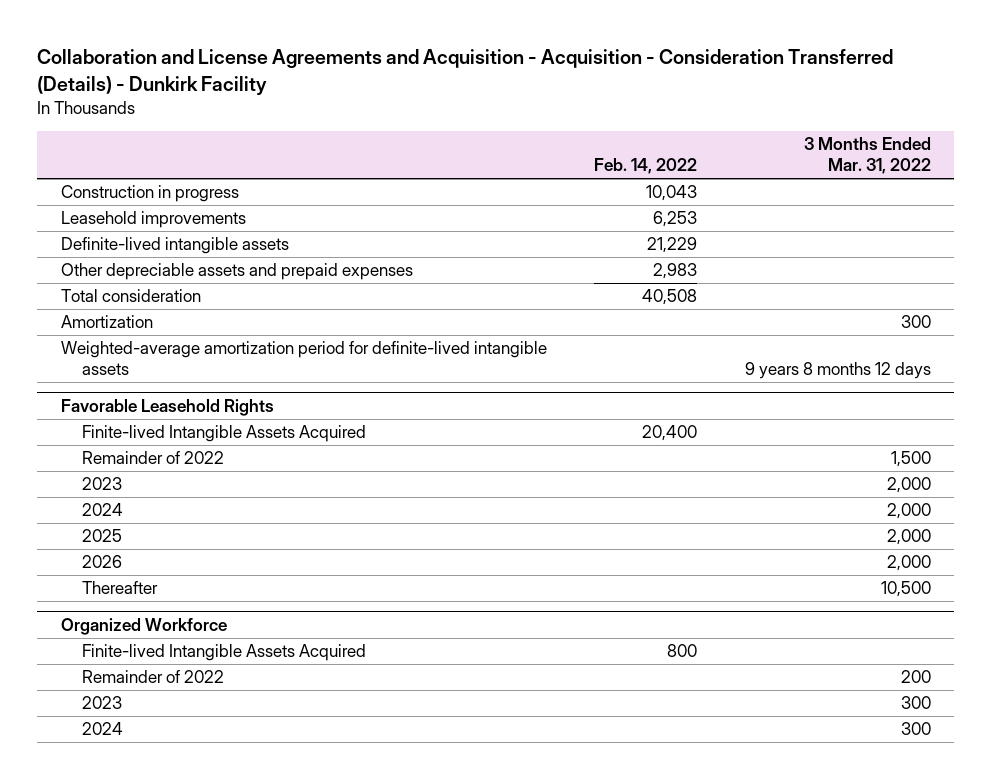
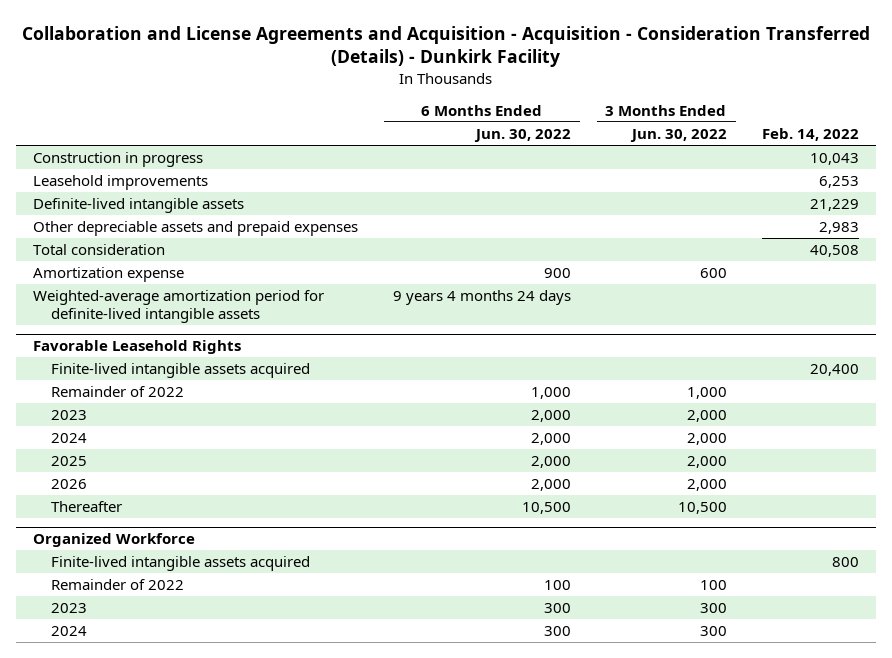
- | Feb. 14, 2022 | 3 Months Ended Mar. 31, 2022
+ | 6 Months Ended Jun. 30, 2022 | 3 Months Ended Jun. 30, 2022 | Feb. 14, 2022
- Amortization | | 300
+ Amortization expense | 900 | 600 |
@ Favorable Leasehold Rights
- Finite-lived Intangible Assets Acquired | 20,400 |
+ Finite-lived intangible assets acquired | | | 20,400
@ Organized Workforce
- Finite-lived Intangible Assets Acquired | 800 |
+ Finite-lived intangible assets acquired | | | 800

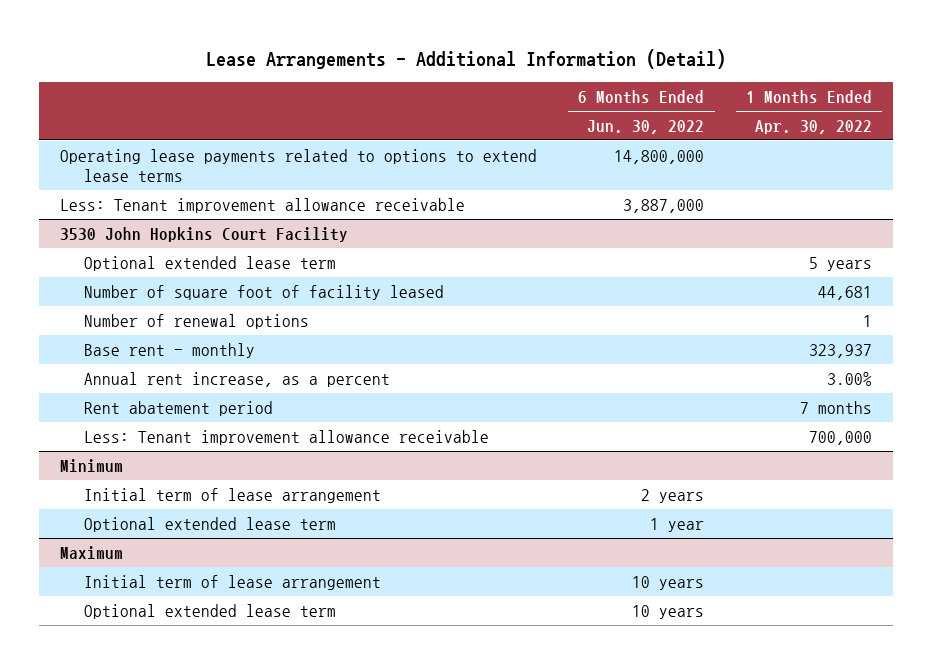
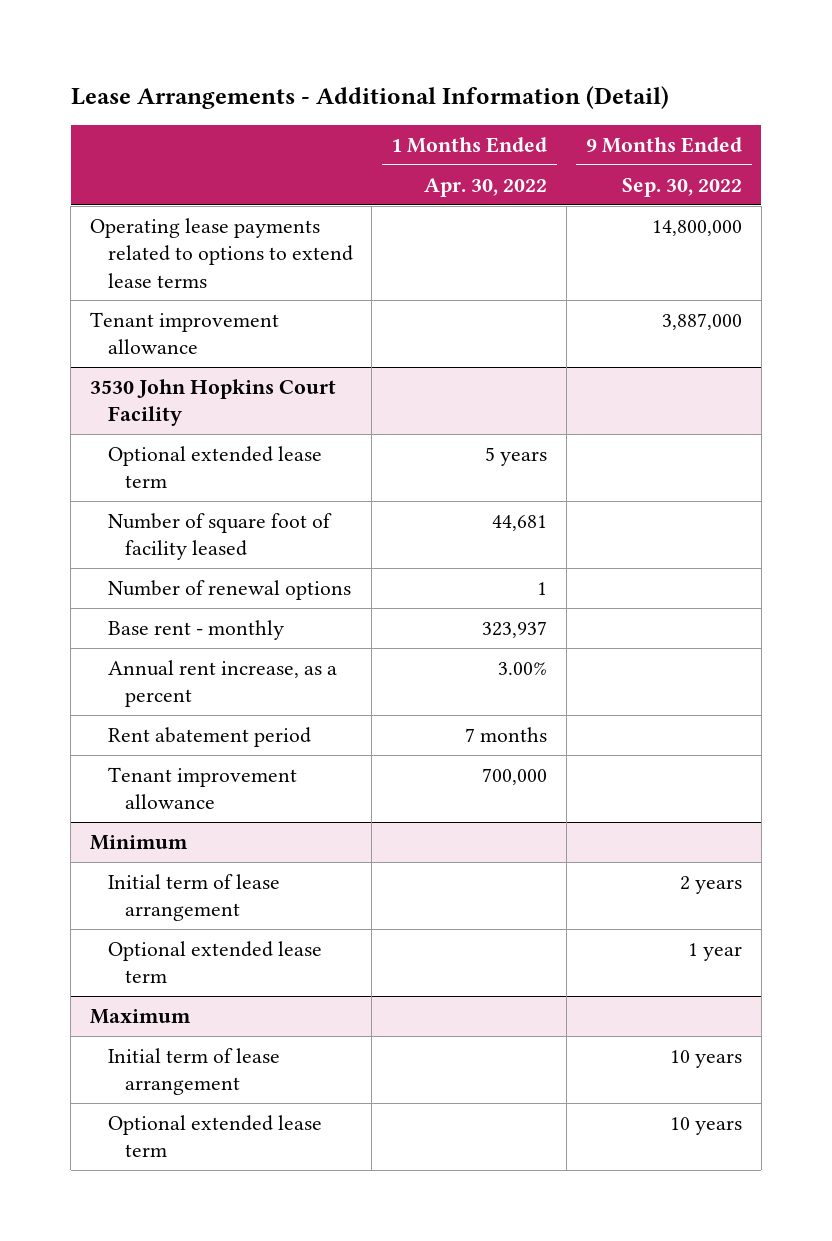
- | 6 Months Ended Jun. 30, 2022 | 1 Months Ended Apr. 30, 2022
+ | 1 Months Ended Apr. 30, 2022 | 9 Months Ended Sep. 30, 2022
- Less: Tenant improvement allowance receivable | 3,887,000 |
+ Tenant improvement allowance | | 3,887,000
@ 3530 John Hopkins Court Facility
- Less: Tenant improvement allowance receivable | | 700,000
+ Tenant improvement allowance | 700,000 |

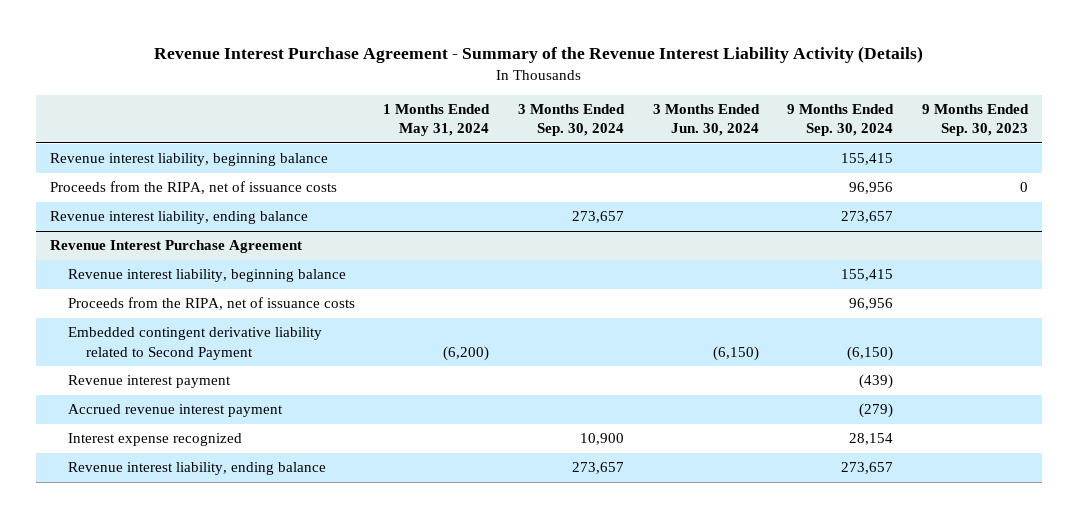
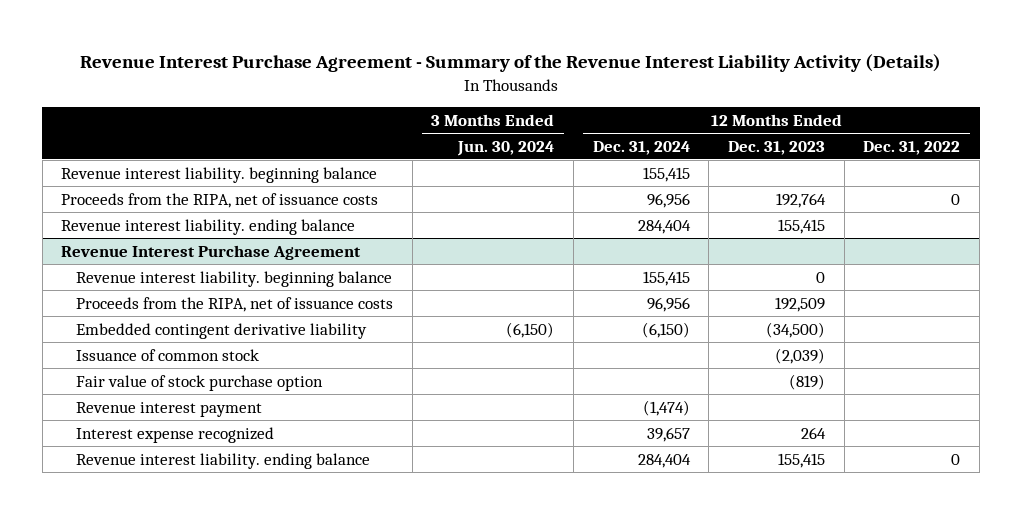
- | 1 Months Ended May 31, 2024 | 3 Months Ended Sep. 30, 2024 | 3 Months Ended Jun. 30, 2024 | 9 Months Ended Sep. 30, 2024 | 9 Months Ended Sep. 30, 2023
+ | 3 Months Ended Jun. 30, 2024 | 12 Months Ended Dec. 31, 2024 | 12 Months Ended Dec. 31, 2023 | 12 Months Ended Dec. 31, 2022
- Revenue interest liability, beginning balance | | | | 155,415 |
+ Revenue interest liability. beginning balance | | 155,415 | |
- Revenue interest liability, ending balance | | 273,657 | | 273,657 |
+ Revenue interest liability. ending balance | | 284,404 | 155,415 |
@ Revenue Interest Purchase Agreement
- Revenue interest liability, beginning balance | | | | 155,415 |
+ Revenue interest liability. beginning balance | | 155,415 | 0 |
- Embedded contingent derivative liability related to Second Payment | (6,200) | | (6,150) | (6,150) |
+ Embedded contingent derivative liability | (6,150) | (6,150) | (34,500) |
+ Issuance of common stock | | | (2,039) |
+ Fair value of stock purchase option | | | (819) |
- Accrued revenue interest payment | | | | (279) |
- Revenue interest liability, ending balance | | 273,657 | | 273,657 |
+ Revenue interest liability. ending balance | | 284,404 | 155,415 | 0

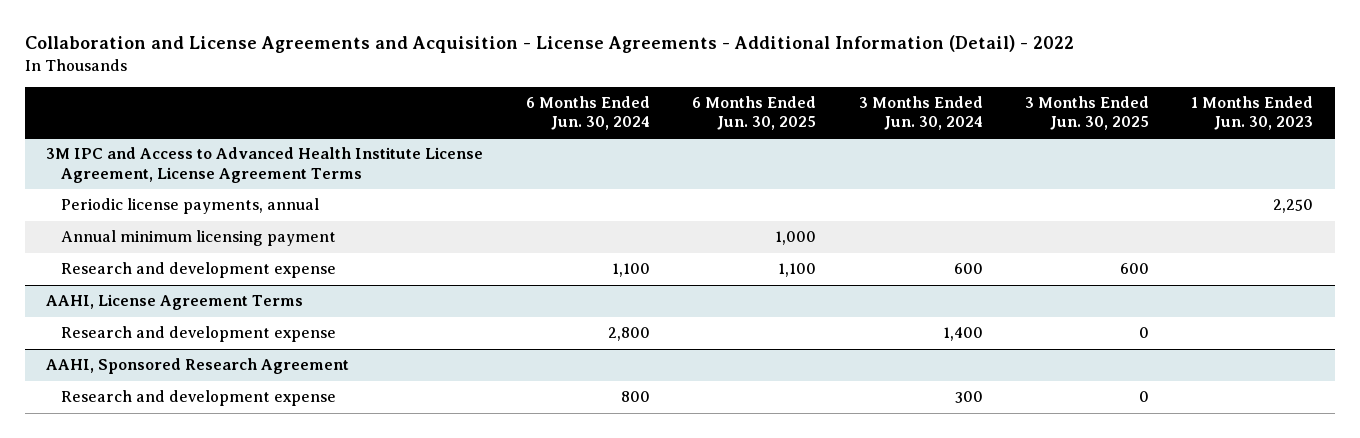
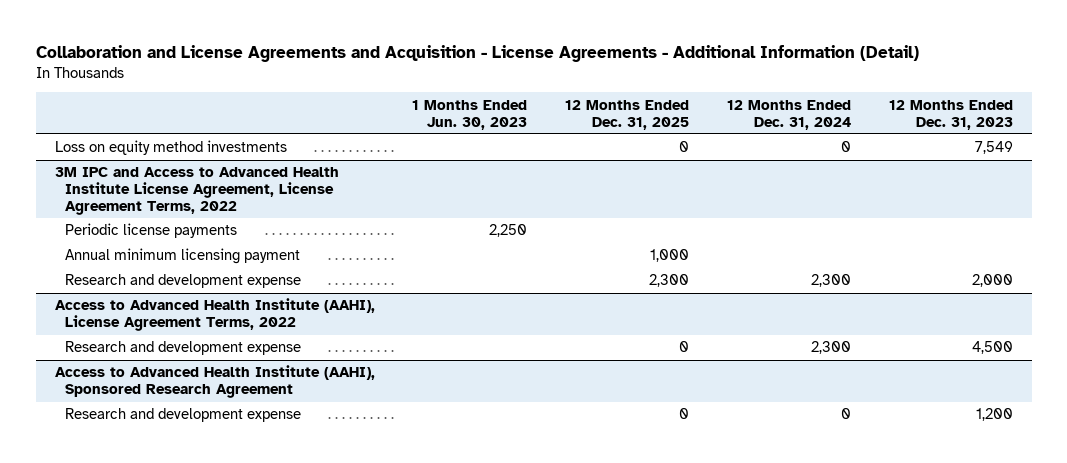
- Collaboration and License Agreements and Acquisition - License Agreements - Additional Information (Detail) - 2022
+ Collaboration and License Agreements and Acquisition - License Agreements - Additional Information (Detail)
- | 6 Months Ended Jun. 30, 2024 | 6 Months Ended Jun. 30, 2025 | 3 Months Ended Jun. 30, 2024 | 3 Months Ended Jun. 30, 2025 | 1 Months Ended Jun. 30, 2023
+ | 1 Months Ended Jun. 30, 2023 | 12 Months Ended Dec. 31, 2025 | 12 Months Ended Dec. 31, 2024 | 12 Months Ended Dec. 31, 2023
- 3M IPC and Access to Advanced Health Institute License Agreement, License Agreement Terms
- Periodic license payments, annual | | | | | 2,250
+ Loss on equity method investments | | 0 | 0 | 7,549
+ 3M IPC and Access to Advanced Health Institute License Agreement, License Agreement Terms, 2022
+ Periodic license payments | 2,250 | | |
- AAHI, License Agreement Terms
+ Access to Advanced Health Institute (AAHI), License Agreement Terms, 2022
- AAHI, Sponsored Research Agreement
+ Access to Advanced Health Institute (AAHI), Sponsored Research Agreement

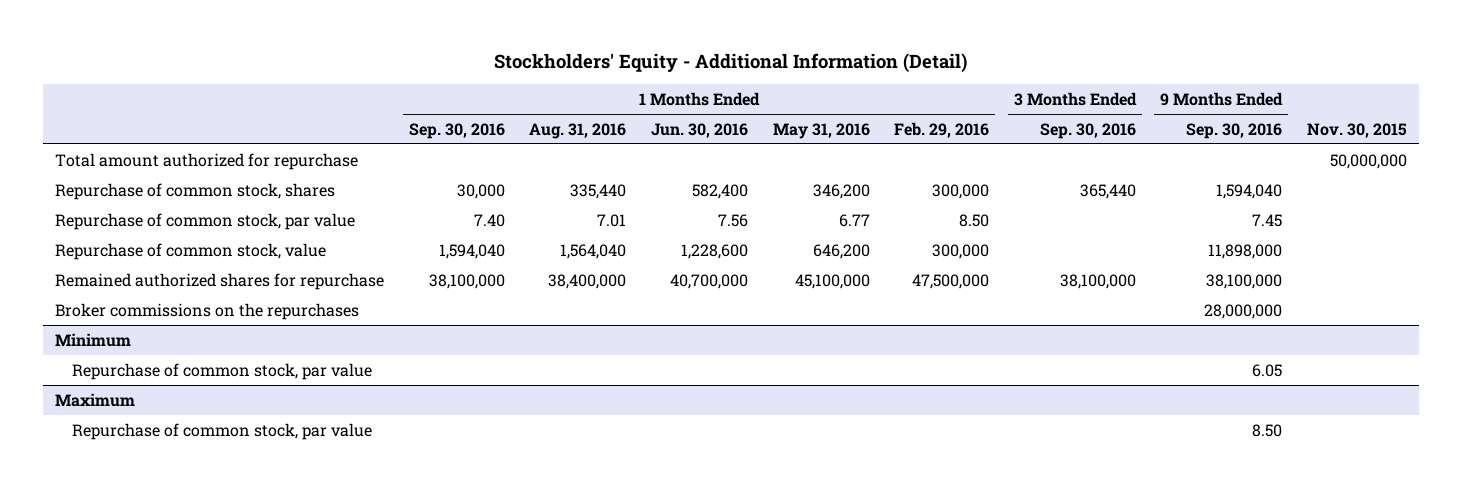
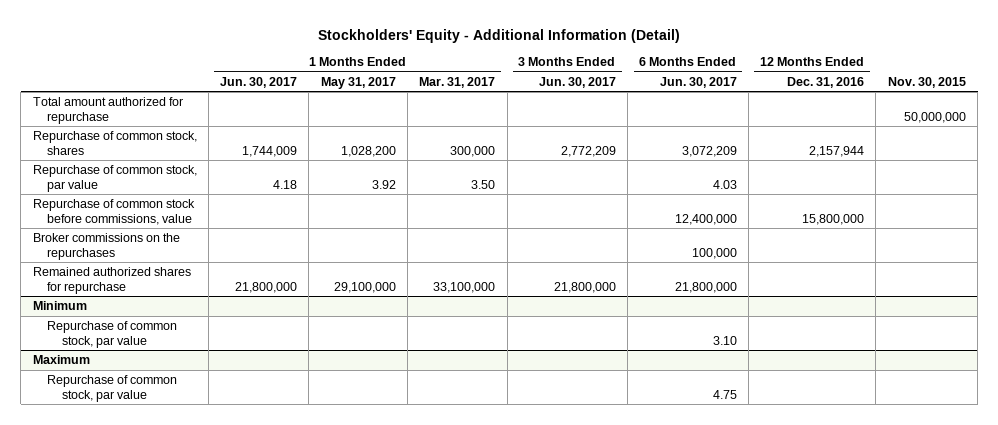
- | 1 Months Ended Sep. 30, 2016 | 1 Months Ended Aug. 31, 2016 | 1 Months Ended Jun. 30, 2016 | 1 Months Ended May 31, 2016 | 1 Months Ended Feb. 29, 2016 | 3 Months Ended Sep. 30, 2016 | 9 Months Ended Sep. 30, 2016 | Nov. 30, 2015
+ | 1 Months Ended Jun. 30, 2017 | 1 Months Ended May 31, 2017 | 1 Months Ended Mar. 31, 2017 | 3 Months Ended Jun. 30, 2017 | 6 Months Ended Jun. 30, 2017 | 12 Months Ended Dec. 31, 2016 | Nov. 30, 2015
- Repurchase of common stock, value | 1,594,040 | 1,564,040 | 1,228,600 | 646,200 | 300,000 | | 11,898,000 |
+ Repurchase of common stock before commissions, value | | | | | 12,400,000 | 15,800,000 |
moved down: Remained authorized shares for repurchase | 21,800,000 | 29,100,000 | 33,100,000 | 21,800,000 | 21,800,000 | |

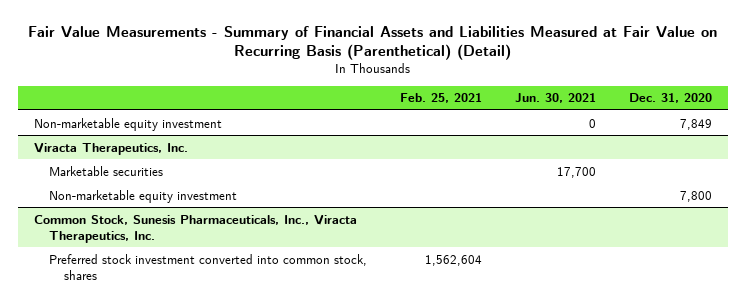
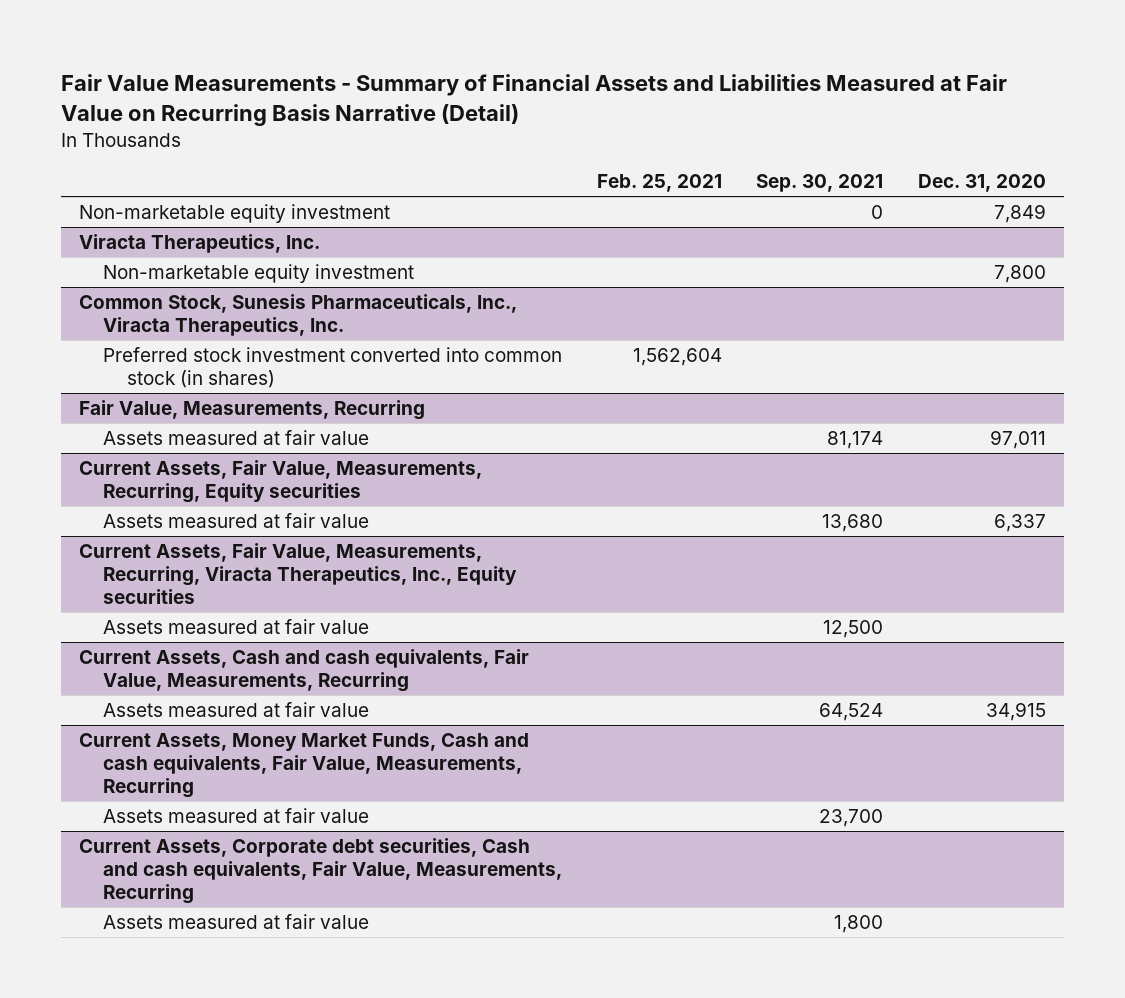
- Fair Value Measurements - Summary of Financial Assets and Liabilities Measured at Fair Value on Recurring Basis (Parenthetical) (Detail)
+ Fair Value Measurements - Summary of Financial Assets and Liabilities Measured at Fair Value on Recurring Basis Narrative (Detail)
- | Feb. 25, 2021 | Jun. 30, 2021 | Dec. 31, 2020
+ | Feb. 25, 2021 | Sep. 30, 2021 | Dec. 31, 2020
@ Viracta Therapeutics, Inc.
- Marketable securities | | 17,700 |
@ Common Stock, Sunesis Pharmaceuticals, Inc., Viracta Therapeutics, Inc.
- Preferred stock investment converted into common stock, shares | 1,562,604 | |
+ Preferred stock investment converted into common stock (in shares) | 1,562,604 | |
+ Fair Value, Measurements, Recurring
+ Assets measured at fair value | | 81,174 | 97,011
+ Current Assets, Fair Value, Measurements, Recurring, Equity securities
+ Assets measured at fair value | | 13,680 | 6,337
+ Current Assets, Fair Value, Measurements, Recurring, Viracta Therapeutics, Inc., Equity securities
+ Assets measured at fair value | | 12,500 |
+ Current Assets, Cash and cash equivalents, Fair Value, Measurements, Recurring
+ Assets measured at fair value | | 64,524 | 34,915
+ Current Assets, Money Market Funds, Cash and cash equivalents, Fair Value, Measurements, Recurring
+ Assets measured at fair value | | 23,700 |
+ Current Assets, Corporate debt securities, Cash and cash equivalents, Fair Value, Measurements, Recurring
+ Assets measured at fair value | | 1,800 |

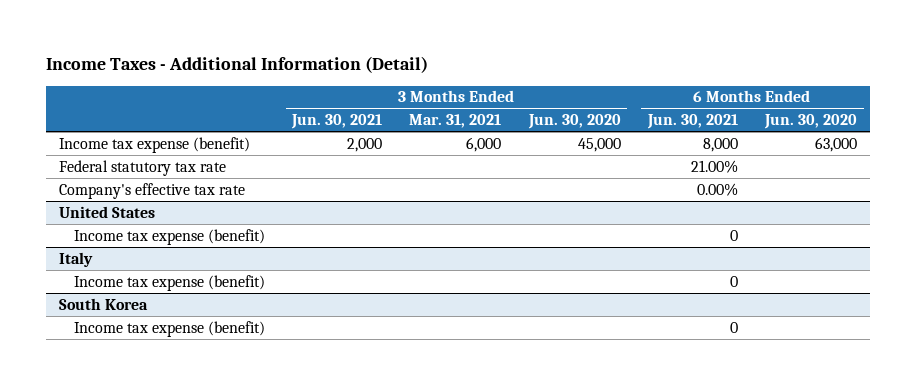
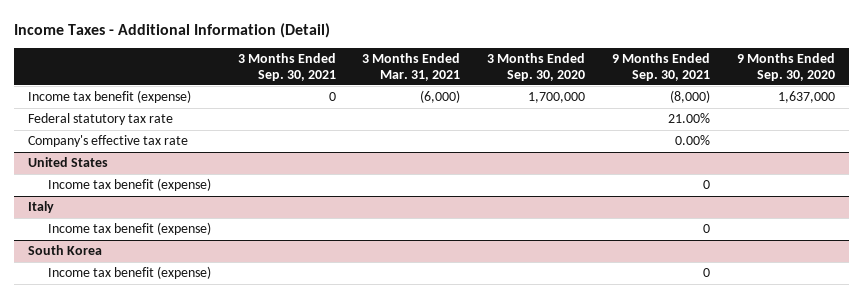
- | 3 Months Ended Jun. 30, 2021 | 3 Months Ended Mar. 31, 2021 | 3 Months Ended Jun. 30, 2020 | 6 Months Ended Jun. 30, 2021 | 6 Months Ended Jun. 30, 2020
+ | 3 Months Ended Sep. 30, 2021 | 3 Months Ended Mar. 31, 2021 | 3 Months Ended Sep. 30, 2020 | 9 Months Ended Sep. 30, 2021 | 9 Months Ended Sep. 30, 2020
- Income tax expense (benefit) | 2,000 | 6,000 | 45,000 | 8,000 | 63,000
+ Income tax benefit (expense) | 0 | (6,000) | 1,700,000 | (8,000) | 1,637,000
@ United States
- Income tax expense (benefit) | | | | 0 |
+ Income tax benefit (expense) | | | | 0 |
@ Italy
- Income tax expense (benefit) | | | | 0 |
+ Income tax benefit (expense) | | | | 0 |
@ South Korea
- Income tax expense (benefit) | | | | 0 |
+ Income tax benefit (expense) | | | | 0 |

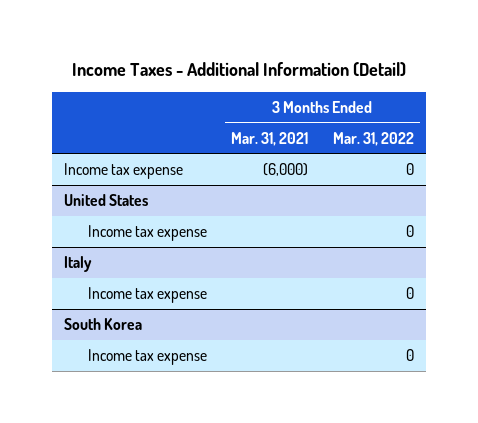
- | 3 Months Ended Sep. 30, 2021 | 3 Months Ended Mar. 31, 2021 | 3 Months Ended Sep. 30, 2020 | 9 Months Ended Sep. 30, 2021 | 9 Months Ended Sep. 30, 2020
+ | 3 Months Ended Mar. 31, 2021 | 3 Months Ended Mar. 31, 2022
- Income tax benefit (expense) | 0 | (6,000) | 1,700,000 | (8,000) | 1,637,000
- Federal statutory tax rate | | | | 21.00% |
- Company's effective tax rate | | | | 0.00% |
+ Income tax expense | (6,000) | 0
@ United States
- Income tax benefit (expense) | | | | 0 |
+ Income tax expense | | 0
@ Italy
- Income tax benefit (expense) | | | | 0 |
+ Income tax expense | | 0
@ South Korea
- Income tax benefit (expense) | | | | 0 |
+ Income tax expense | | 0

